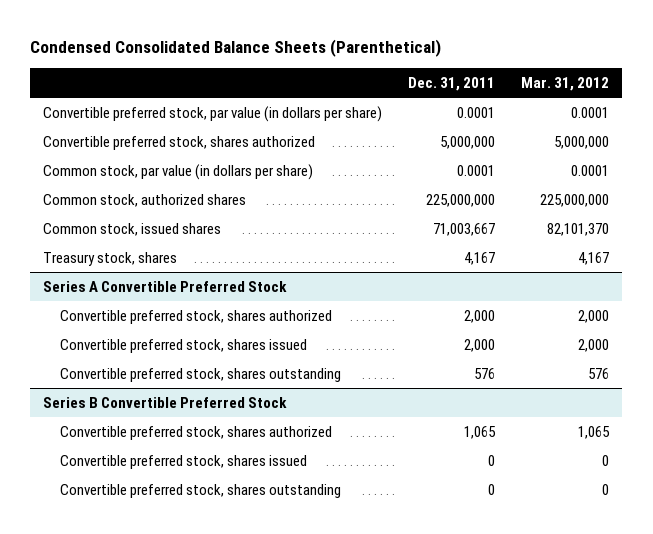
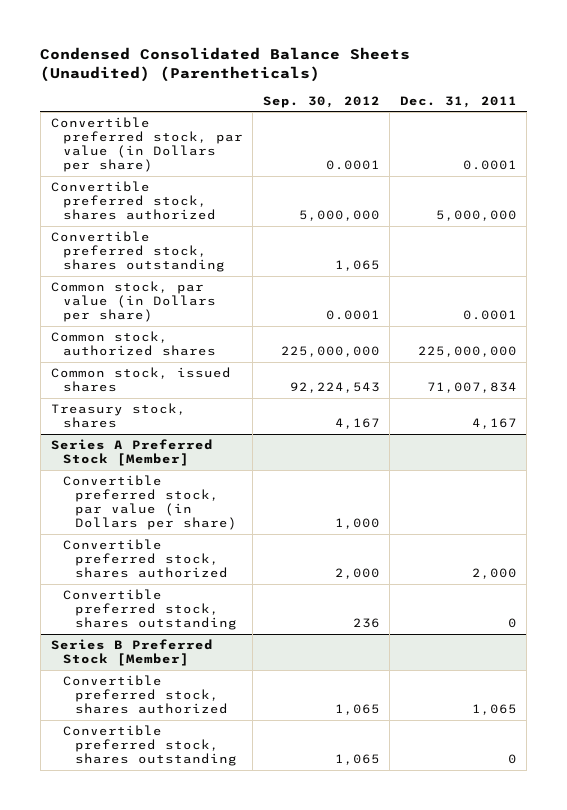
- Condensed Consolidated Balance Sheets (Parenthetical)
+ Condensed Consolidated Balance Sheets (Unaudited) (Parentheticals)
- | Dec. 31, 2011 | Mar. 31, 2012
+ | Sep. 30, 2012 | Dec. 31, 2011
- Convertible preferred stock, par value (in dollars per share) | 0.0001 | 0.0001
+ Convertible preferred stock, par value (in Dollars per share) | 0.0001 | 0.0001
- Common stock, par value (in dollars per share) | 0.0001 | 0.0001
+ Convertible preferred stock, shares outstanding | 1,065 |
+ Common stock, par value (in Dollars per share) | 0.0001 | 0.0001
- Common stock, issued shares | 71,003,667 | 82,101,370
+ Common stock, issued shares | 92,224,543 | 71,007,834
- Series A Convertible Preferred Stock
+ Series A Preferred Stock [Member]
+ Convertible preferred stock, par value (in Dollars per share) | 1,000 |
- Convertible preferred stock, shares issued | 2,000 | 2,000
- Convertible preferred stock, shares outstanding | 576 | 576
- Series B Convertible Preferred Stock
+ Convertible preferred stock, shares outstanding | 236 | 0
+ Series B Preferred Stock [Member]
- Convertible preferred stock, shares issued | 0 | 0

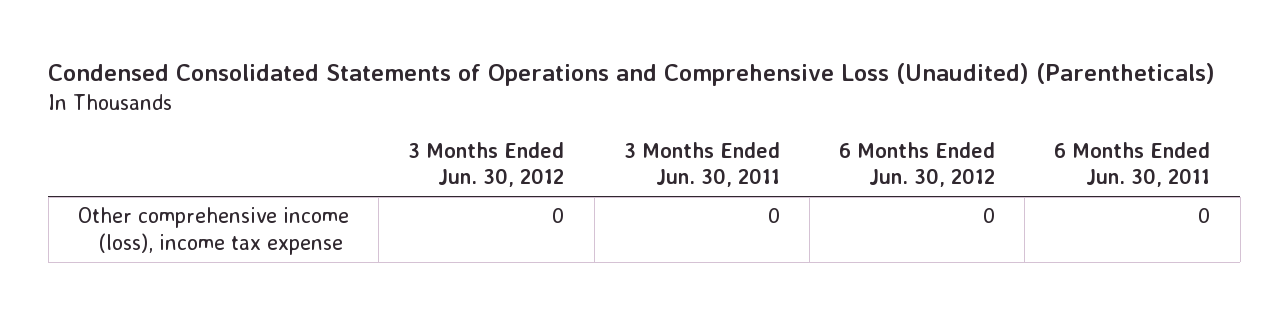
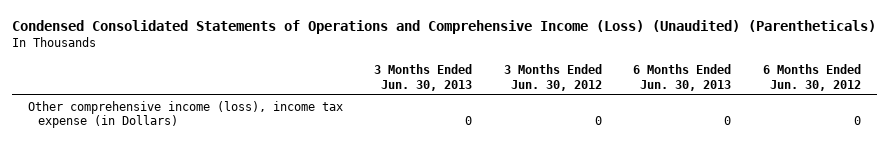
- Condensed Consolidated Statements of Operations and Comprehensive Loss (Unaudited) (Parentheticals)
+ Condensed Consolidated Statements of Operations and Comprehensive Income (Loss) (Unaudited) (Parentheticals)
- | 3 Months Ended Jun. 30, 2012 | 3 Months Ended Jun. 30, 2011 | 6 Months Ended Jun. 30, 2012 | 6 Months Ended Jun. 30, 2011
+ | 3 Months Ended Jun. 30, 2013 | 3 Months Ended Jun. 30, 2012 | 6 Months Ended Jun. 30, 2013 | 6 Months Ended Jun. 30, 2012
- Other comprehensive income (loss), income tax expense | 0 | 0 | 0 | 0
+ Other comprehensive income (loss), income tax expense (in Dollars) | 0 | 0 | 0 | 0

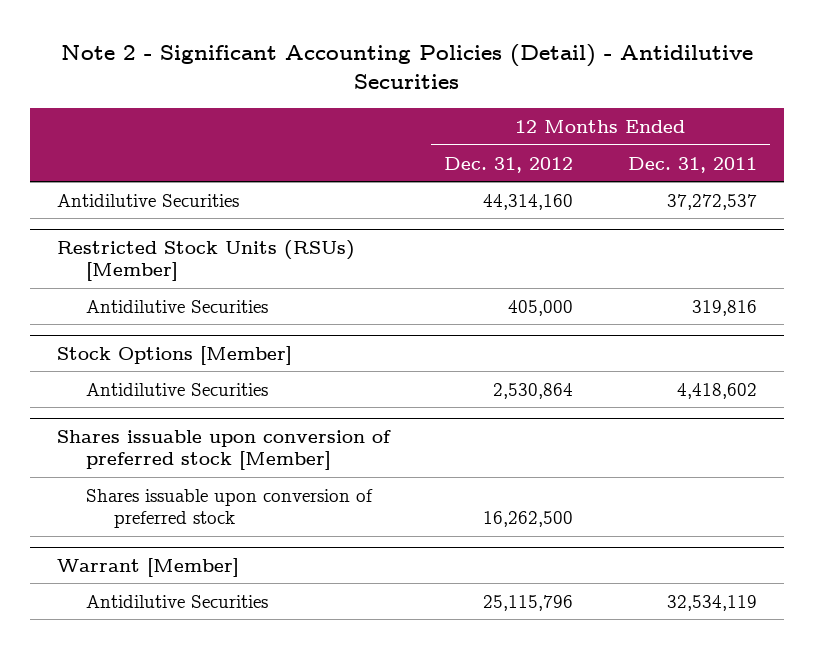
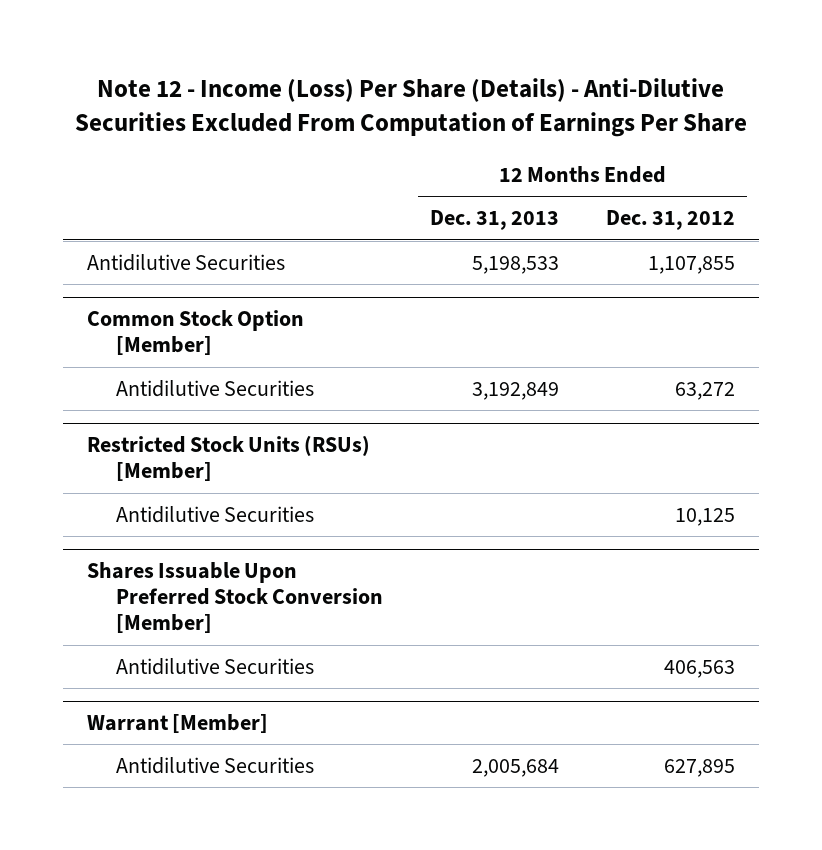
- Note 2 - Significant Accounting Policies (Detail) - Antidilutive Securities
+ Note 12 - Income (Loss) Per Share (Details) - Anti-Dilutive Securities Excluded From Computation of Earnings Per Share
- | 12 Months Ended Dec. 31, 2012 | 12 Months Ended Dec. 31, 2011
+ | 12 Months Ended Dec. 31, 2013 | 12 Months Ended Dec. 31, 2012
- Antidilutive Securities | 44,314,160 | 37,272,537
+ Antidilutive Securities | 5,198,533 | 1,107,855
+ Common Stock Option [Member]
+ Antidilutive Securities | 3,192,849 | 63,272
@ Restricted Stock Units (RSUs) [Member]
- Antidilutive Securities | 405,000 | 319,816
- Stock Options [Member]
- Antidilutive Securities | 2,530,864 | 4,418,602
- Shares issuable upon conversion of preferred stock [Member]
- Shares issuable upon conversion of preferred stock | 16,262,500 |
@ Restricted Stock Units (RSUs) [Member]
+ Antidilutive Securities | | 10,125
+ Shares Issuable Upon Preferred Stock Conversion [Member]
+ Antidilutive Securities | | 406,563
@ Warrant [Member]
- Antidilutive Securities | 25,115,796 | 32,534,119
+ Antidilutive Securities | 2,005,684 | 627,895

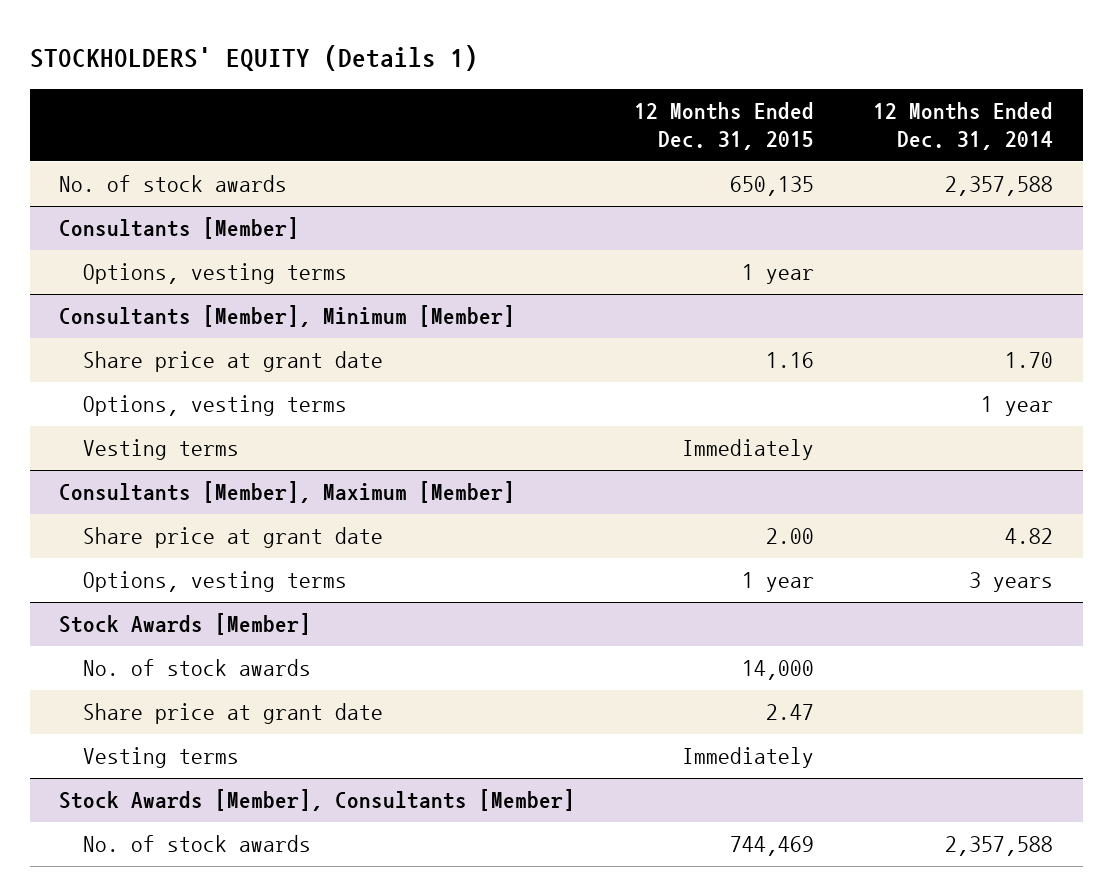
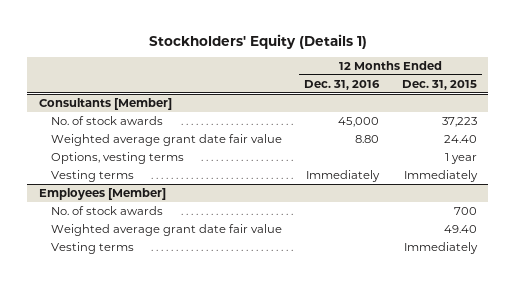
- STOCKHOLDERS' EQUITY (Details 1)
+ Stockholders' Equity (Details 1)
- | 12 Months Ended Dec. 31, 2015 | 12 Months Ended Dec. 31, 2014
+ | 12 Months Ended Dec. 31, 2016 | 12 Months Ended Dec. 31, 2015
- No. of stock awards | 650,135 | 2,357,588
@ Consultants [Member]
+ No. of stock awards | 45,000 | 37,223
+ Weighted average grant date fair value | 8.80 | 24.40
- Consultants [Member], Minimum [Member]
- Share price at grant date | 1.16 | 1.70
- Options, vesting terms | | 1 year
- Consultants [Member], Maximum [Member]
- Share price at grant date | 2.00 | 4.82
- Options, vesting terms | 1 year | 3 years
- Stock Awards [Member]
- No. of stock awards | 14,000 |
- Share price at grant date | 2.47 |
+ Employees [Member]
+ No. of stock awards | | 700
+ Weighted average grant date fair value | | 49.40
- Stock Awards [Member], Consultants [Member]
- No. of stock awards | 744,469 | 2,357,588

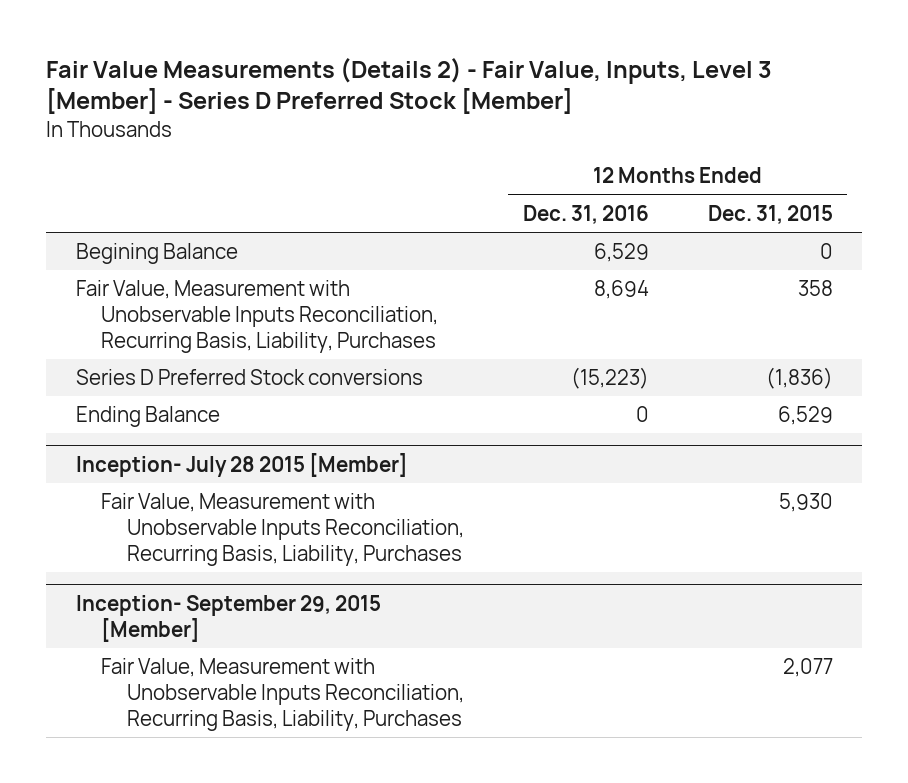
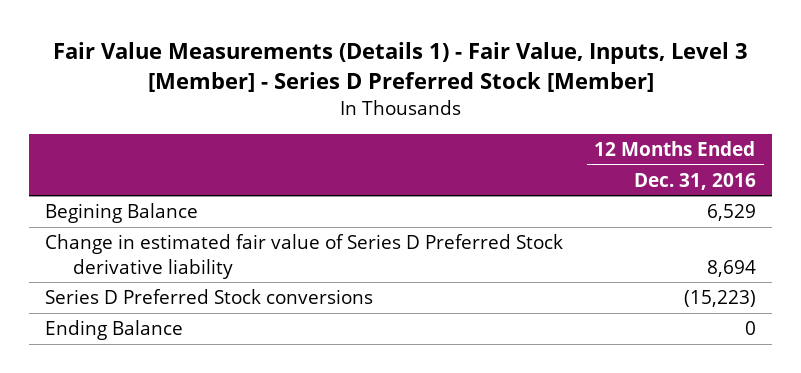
- Fair Value Measurements (Details 2) - Fair Value, Inputs, Level 3 [Member] - Series D Preferred Stock [Member]
+ Fair Value Measurements (Details 1) - Fair Value, Inputs, Level 3 [Member] - Series D Preferred Stock [Member]
- | 12 Months Ended Dec. 31, 2016 | 12 Months Ended Dec. 31, 2015
+ | 12 Months Ended Dec. 31, 2016
- Fair Value, Measurement with Unobservable Inputs Reconciliation, Recurring Basis, Liability, Purchases | 8,694 | 358
+ Change in estimated fair value of Series D Preferred Stock derivative liability | 8,694
- Inception- July 28 2015 [Member]
- Fair Value, Measurement with Unobservable Inputs Reconciliation, Recurring Basis, Liability, Purchases | | 5,930
- Inception- September 29, 2015 [Member]
- Fair Value, Measurement with Unobservable Inputs Reconciliation, Recurring Basis, Liability, Purchases | | 2,077

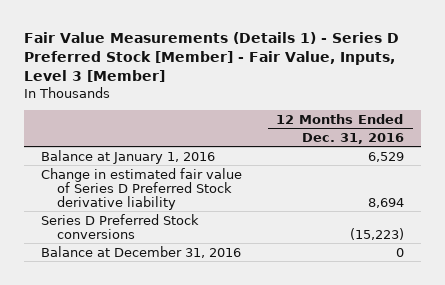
- Fair Value Measurements (Details 1) - Fair Value, Inputs, Level 3 [Member] - Series D Preferred Stock [Member]
+ Fair Value Measurements (Details 1) - Series D Preferred Stock [Member] - Fair Value, Inputs, Level 3 [Member]
- Begining Balance | 6,529
+ Balance at January 1, 2016 | 6,529
- Ending Balance | 0
+ Balance at December 31, 2016 | 0

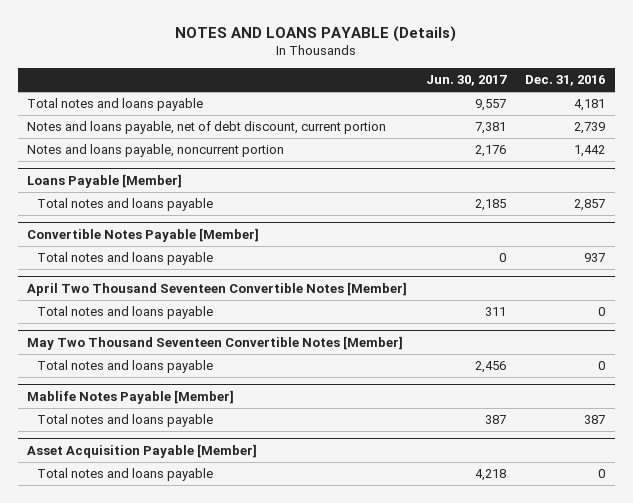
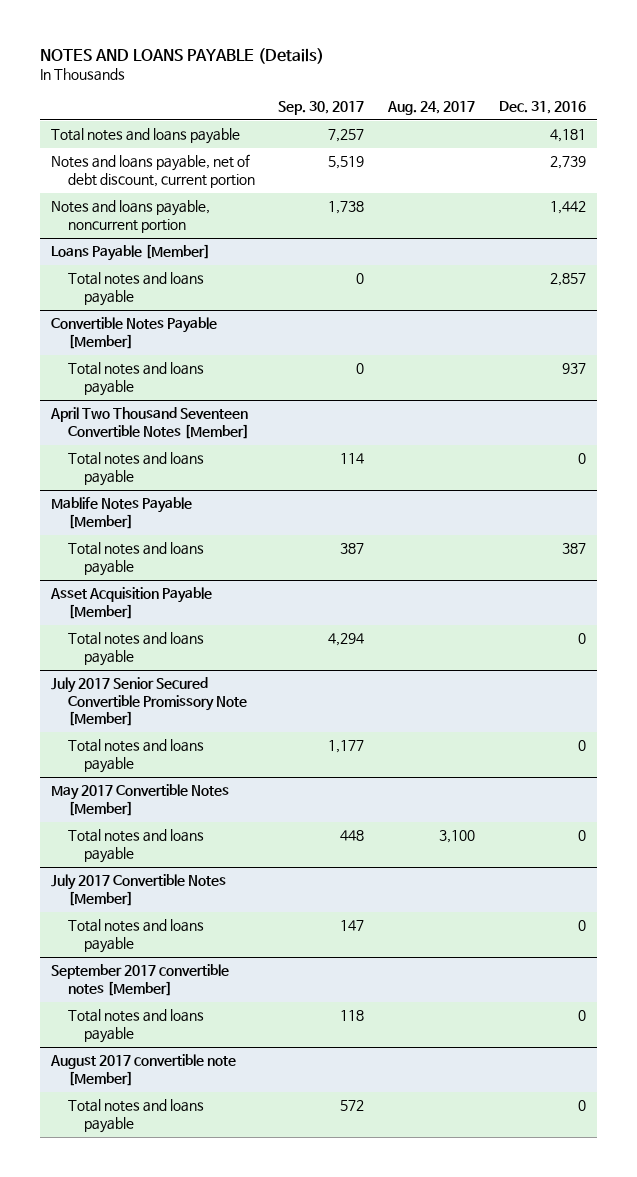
- | Jun. 30, 2017 | Dec. 31, 2016
+ | Sep. 30, 2017 | Aug. 24, 2017 | Dec. 31, 2016
- May Two Thousand Seventeen Convertible Notes [Member]
- Total notes and loans payable | 2,456 | 0
+ July 2017 Senior Secured Convertible Promissory Note [Member]
+ Total notes and loans payable | 1,177 | | 0
+ May 2017 Convertible Notes [Member]
+ Total notes and loans payable | 448 | 3,100 | 0
+ July 2017 Convertible Notes [Member]
+ Total notes and loans payable | 147 | | 0
+ September 2017 convertible notes [Member]
+ Total notes and loans payable | 118 | | 0
+ August 2017 convertible note [Member]
+ Total notes and loans payable | 572 | | 0

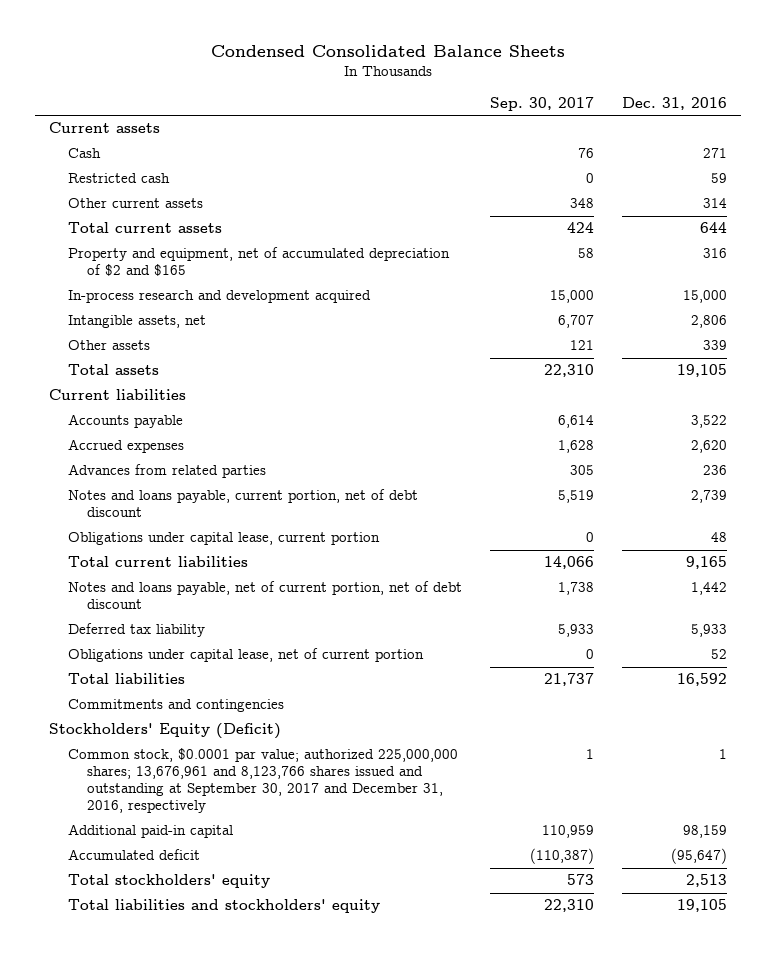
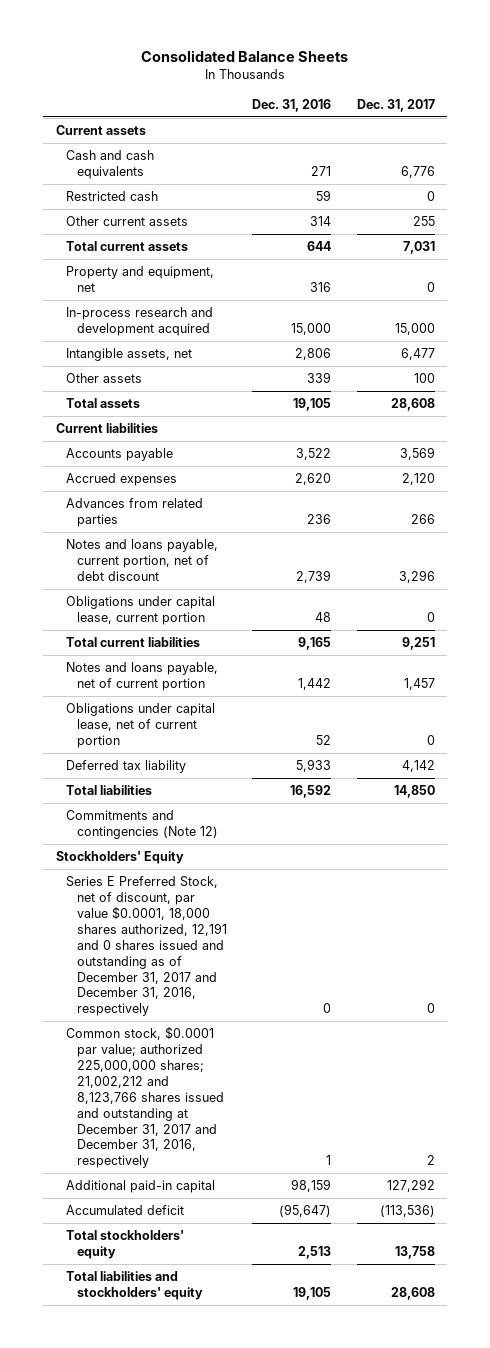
- Condensed Consolidated Balance Sheets
+ Consolidated Balance Sheets
- | Sep. 30, 2017 | Dec. 31, 2016
+ | Dec. 31, 2016 | Dec. 31, 2017
- Cash | 76 | 271
+ Cash and cash equivalents | 271 | 6,776
- Property and equipment, net of accumulated depreciation of $2 and $165 | 58 | 316
+ Property and equipment, net | 316 | 0
- Notes and loans payable, net of current portion, net of debt discount | 1,738 | 1,442
+ Notes and loans payable, net of current portion | 1,442 | 1,457
moved down: Deferred tax liability | 5,933 | 4,142
- Commitments and contingencies
- Stockholders' Equity (Deficit)
- Common stock, $0.0001 par value; authorized 225,000,000 shares; 13,676,961 and 8,123,766 shares issued and outstanding at September 30, 2017 and December 31, 2016, respectively | 1 | 1
+ Commitments and contingencies (Note 12)
+ Stockholders' Equity
+ Series E Preferred Stock, net of discount, par value $0.0001, 18,000 shares authorized, 12,191 and 0 shares issued and outstanding as of December 31, 2017 and December 31, 2016, respectively | 0 | 0
+ Common stock, $0.0001 par value; authorized 225,000,000 shares; 21,002,212 and 8,123,766 shares issued and outstanding at December 31, 2017 and December 31, 2016, respectively | 1 | 2

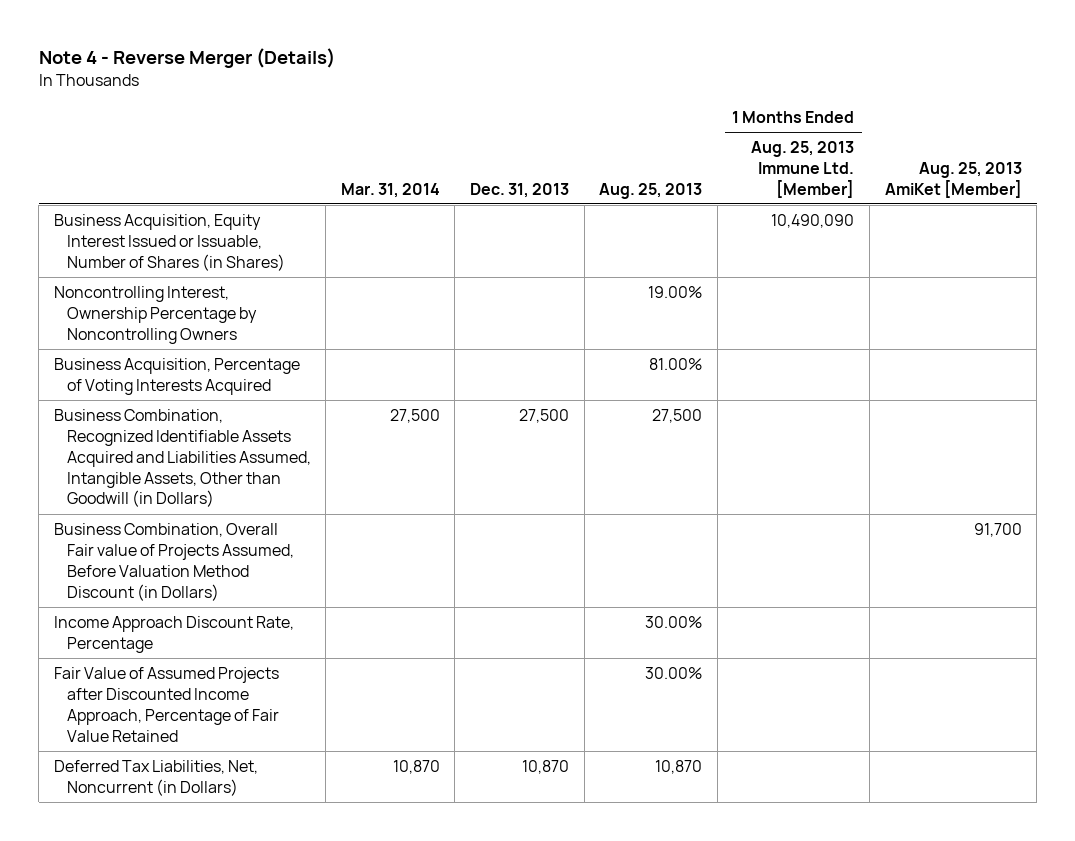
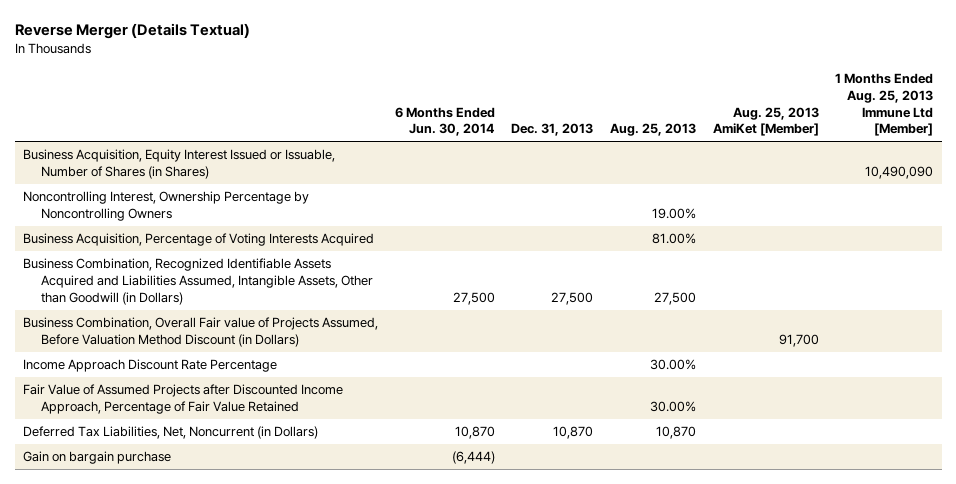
- Note 4 - Reverse Merger (Details)
+ Reverse Merger (Details Textual)
- | Mar. 31, 2014 | Dec. 31, 2013 | Aug. 25, 2013 | 1 Months Ended Aug. 25, 2013 Immune Ltd. [Member] | Aug. 25, 2013 AmiKet [Member]
+ | 6 Months Ended Jun. 30, 2014 | Dec. 31, 2013 | Aug. 25, 2013 | Aug. 25, 2013 AmiKet [Member] | 1 Months Ended Aug. 25, 2013 Immune Ltd [Member]
- Income Approach Discount Rate, Percentage | | | 30.00% | |
+ Income Approach Discount Rate Percentage | | | 30.00% | |
+ Gain on bargain purchase | (6,444) | | | |

